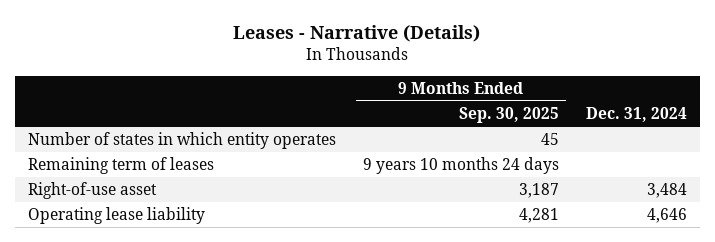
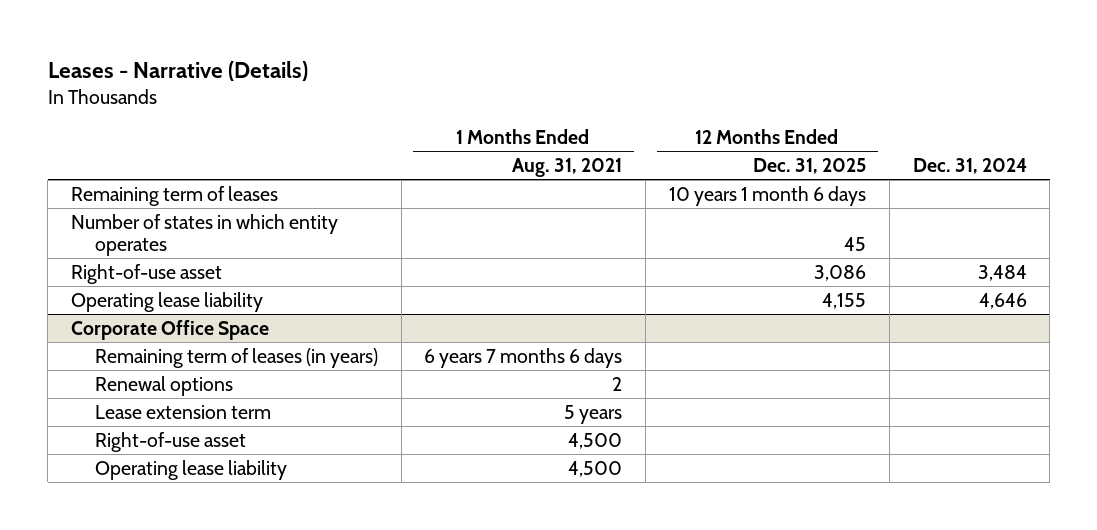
- | 9 Months Ended Sep. 30, 2025 | Dec. 31, 2024
+ | 1 Months Ended Aug. 31, 2021 | 12 Months Ended Dec. 31, 2025 | Dec. 31, 2024
moved down: Number of states in which entity operates | | 45 |
+ Corporate Office Space
+ Remaining term of leases (in years) | 6 years 7 months 6 days | |
+ Renewal options | 2 | |
+ Lease extension term | 5 years | |
+ Right-of-use asset | 4,500 | |
+ Operating lease liability | 4,500 | |

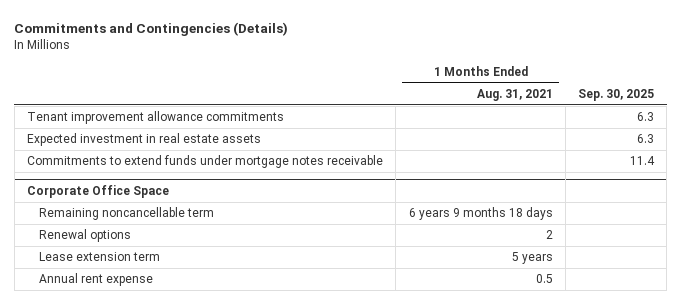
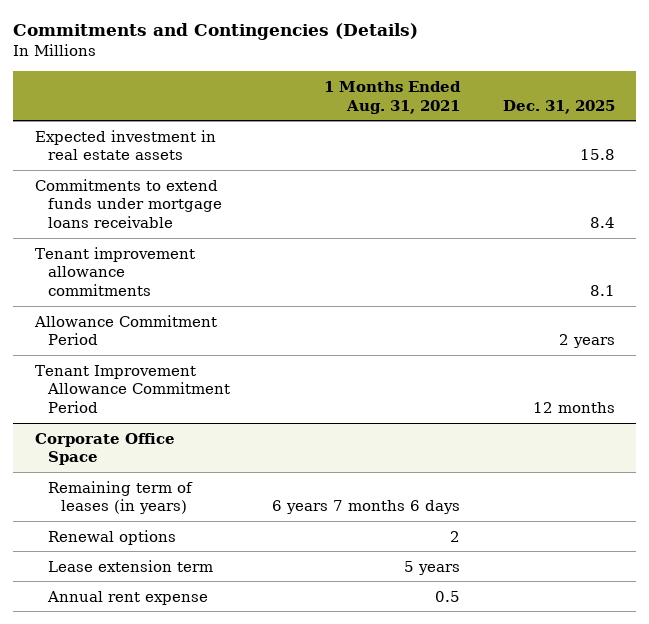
- | 1 Months Ended Aug. 31, 2021 | Sep. 30, 2025
+ | 1 Months Ended Aug. 31, 2021 | Dec. 31, 2025
- Commitments to extend funds under mortgage notes receivable | | 11.4
+ Commitments to extend funds under mortgage loans receivable | | 8.4
moved down: Tenant improvement allowance commitments | | 8.1
+ Allowance Commitment Period | | 2 years
+ Tenant Improvement Allowance Commitment Period | | 12 months
@ Corporate Office Space
- Remaining noncancellable term | 6 years 9 months 18 days |
+ Remaining term of leases (in years) | 6 years 7 months 6 days |

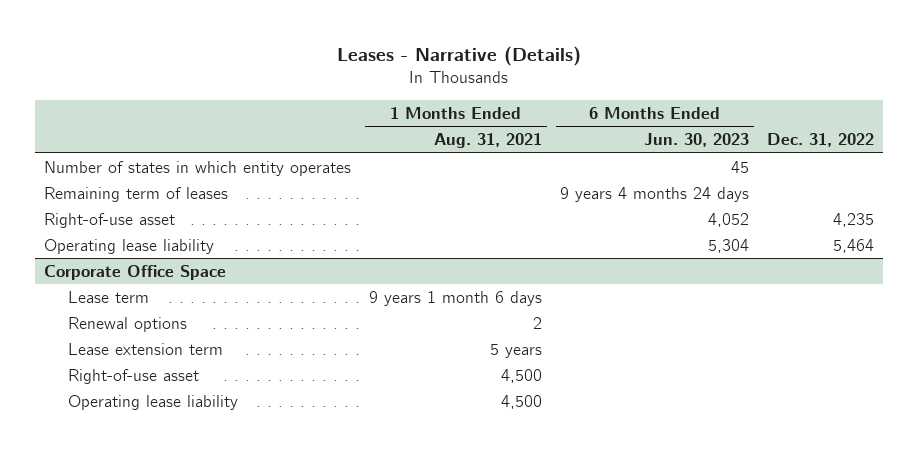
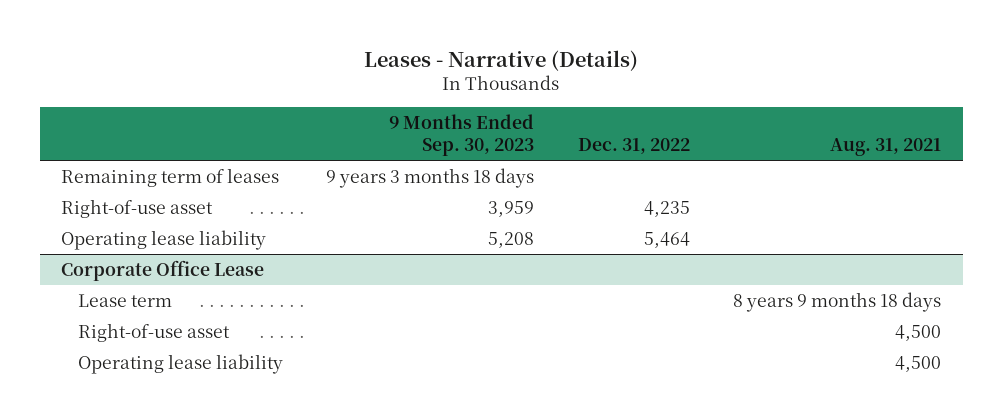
- | 1 Months Ended Aug. 31, 2021 | 6 Months Ended Jun. 30, 2023 | Dec. 31, 2022
+ | 9 Months Ended Sep. 30, 2023 | Dec. 31, 2022 | Aug. 31, 2021
- Number of states in which entity operates | | 45 |
- Corporate Office Space
+ Corporate Office Lease
- Renewal options | 2 | |
- Lease extension term | 5 years | |

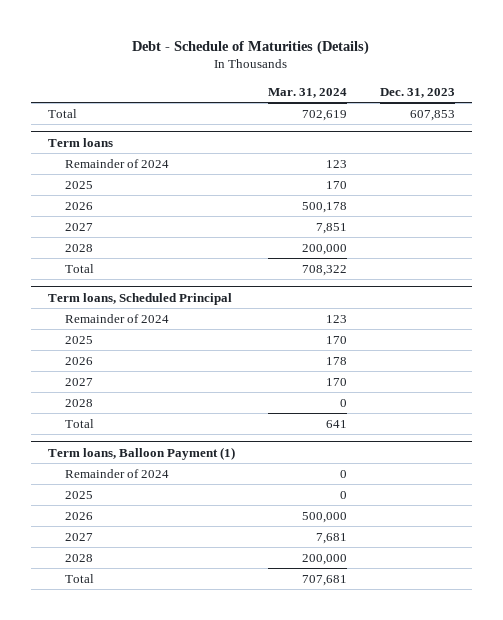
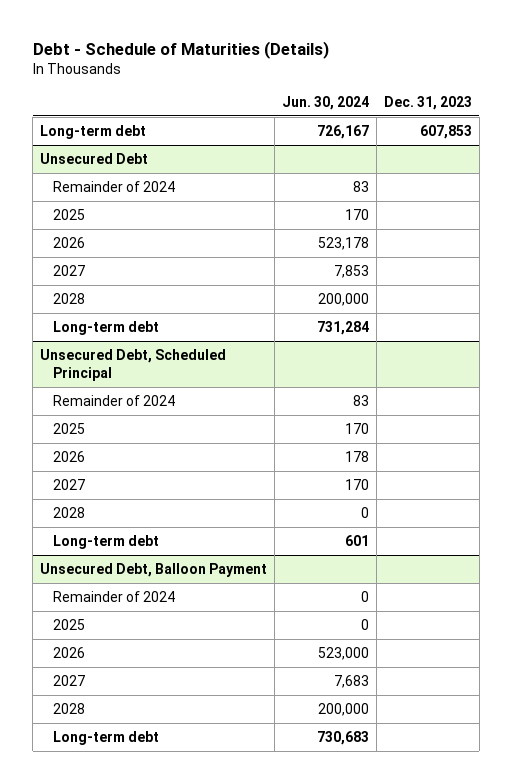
- | Mar. 31, 2024 | Dec. 31, 2023
+ | Jun. 30, 2024 | Dec. 31, 2023
- Total | 702,619 | 607,853
- Term loans
+ Long-term debt | 726,167 | 607,853
+ Unsecured Debt
- Total | 708,322 |
- Term loans, Scheduled Principal
- Remainder of 2024 | 123 |
- 2025 | 170 |
- 2026 | 178 |
- 2027 | 170 |
- 2028 | 0 |
- Total | 641 |
- Term loans, Balloon Payment (1)
- Remainder of 2024 | 0 |
- 2025 | 0 |
- 2026 | 500,000 |
- 2027 | 7,681 |
- 2028 | 200,000 |
- Total | 707,681 |
+ Long-term debt | 731,284 |
+ Unsecured Debt, Scheduled Principal
+ Remainder of 2024 | 83 |
+ 2025 | 170 |
+ 2026 | 178 |
+ 2027 | 170 |
+ 2028 | 0 |
+ Long-term debt | 601 |
+ Unsecured Debt, Balloon Payment
+ Remainder of 2024 | 0 |
+ 2025 | 0 |
+ 2026 | 523,000 |
+ 2027 | 7,683 |
+ 2028 | 200,000 |
+ Long-term debt | 730,683 |

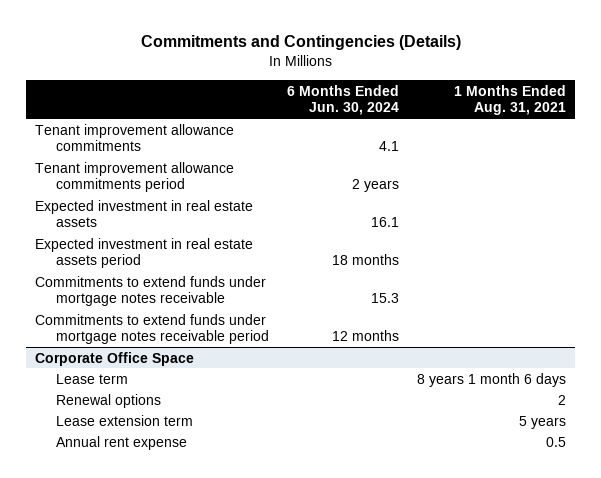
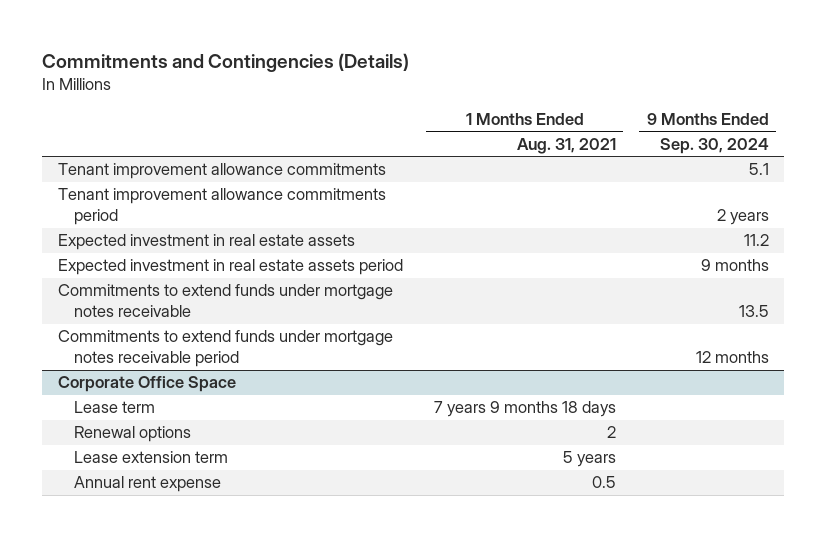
- | 6 Months Ended Jun. 30, 2024 | 1 Months Ended Aug. 31, 2021
+ | 1 Months Ended Aug. 31, 2021 | 9 Months Ended Sep. 30, 2024
@ Corporate Office Space
- Lease term | | 8 years 1 month 6 days
+ Lease term | 7 years 9 months 18 days |

